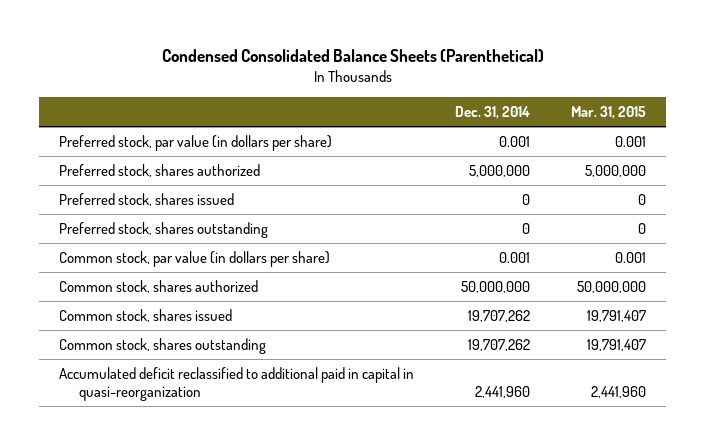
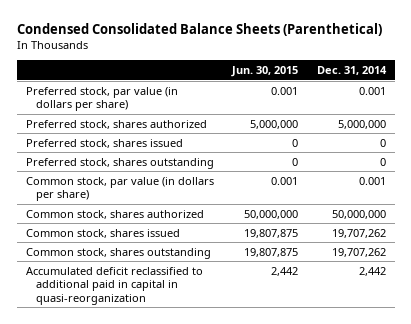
- | Dec. 31, 2014 | Mar. 31, 2015
+ | Jun. 30, 2015 | Dec. 31, 2014
- Accumulated deficit reclassified to additional paid in capital in quasi-reorganization | 2,441,960 | 2,441,960
+ Accumulated deficit reclassified to additional paid in capital in quasi-reorganization | 2,442 | 2,442

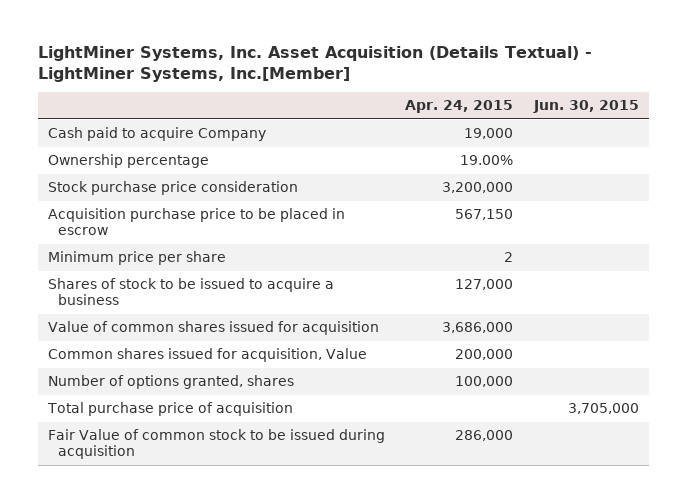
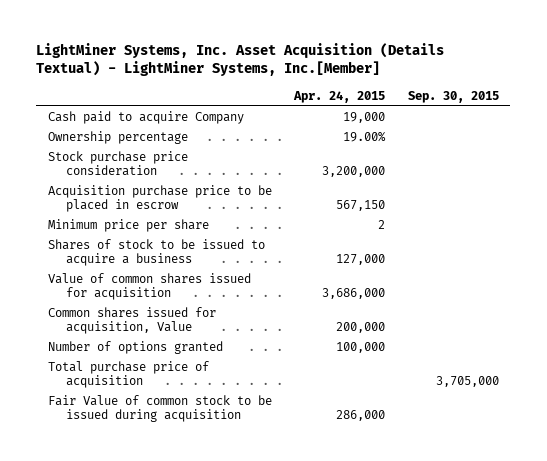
- | Apr. 24, 2015 | Jun. 30, 2015
+ | Apr. 24, 2015 | Sep. 30, 2015
- Number of options granted, shares | 100,000 |
+ Number of options granted | 100,000 |

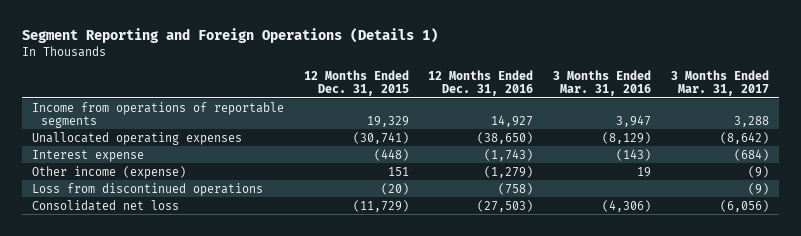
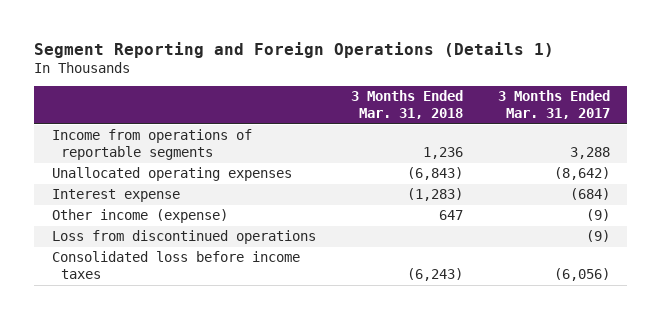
- | 12 Months Ended Dec. 31, 2015 | 12 Months Ended Dec. 31, 2016 | 3 Months Ended Mar. 31, 2016 | 3 Months Ended Mar. 31, 2017
+ | 3 Months Ended Mar. 31, 2018 | 3 Months Ended Mar. 31, 2017
- Consolidated net loss | (11,729) | (27,503) | (4,306) | (6,056)
+ Consolidated loss before income taxes | (6,243) | (6,056)

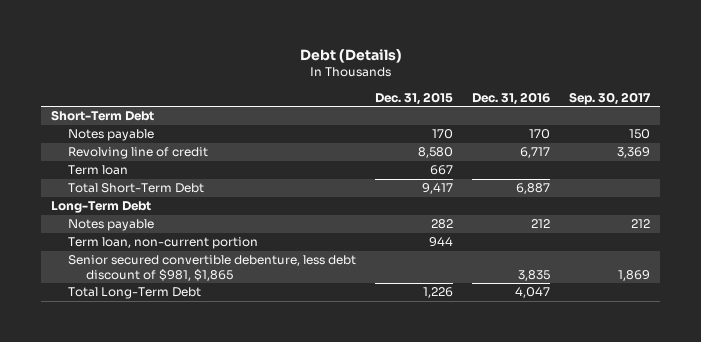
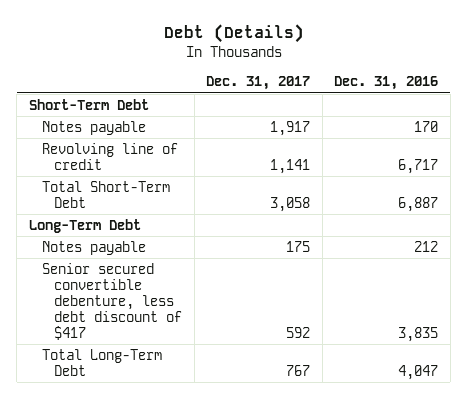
- | Dec. 31, 2015 | Dec. 31, 2016 | Sep. 30, 2017
+ | Dec. 31, 2017 | Dec. 31, 2016
- Term loan | 667 | |
- Term loan, non-current portion | 944 | |
- Senior secured convertible debenture, less debt discount of $981, $1,865 | | 3,835 | 1,869
+ Senior secured convertible debenture, less debt discount of $417 | 592 | 3,835

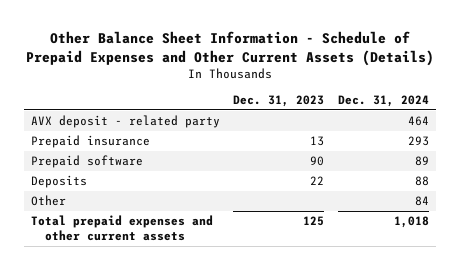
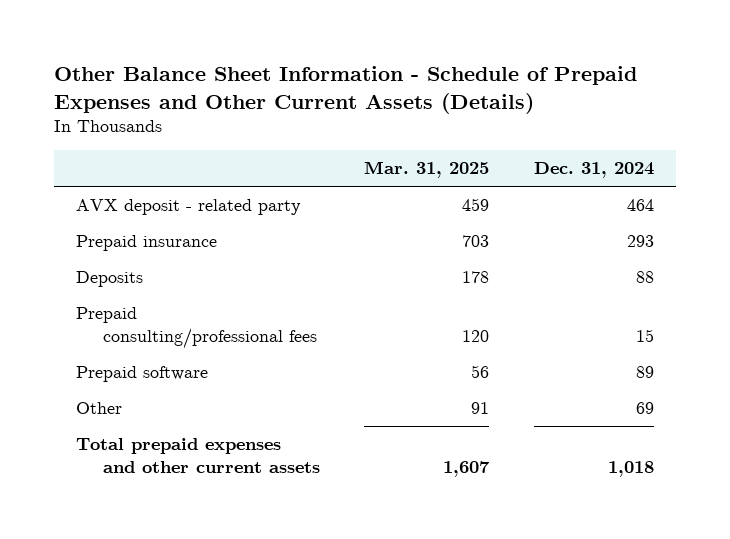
- | Dec. 31, 2023 | Dec. 31, 2024
+ | Mar. 31, 2025 | Dec. 31, 2024
- Other | | 84
+ Prepaid consulting/professional fees | 120 | 15
moved down: Prepaid software | 56 | 89
+ Other | 91 | 69

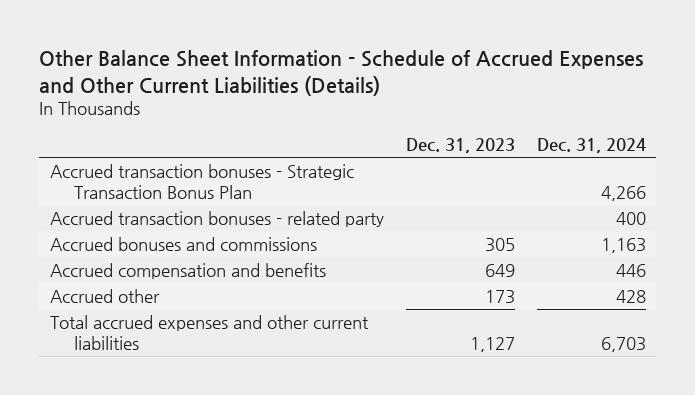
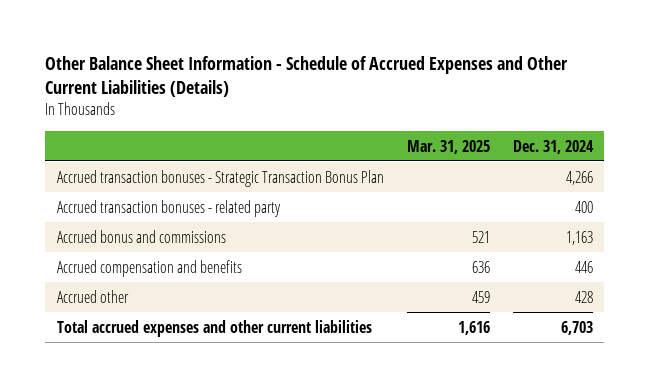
- | Dec. 31, 2023 | Dec. 31, 2024
+ | Mar. 31, 2025 | Dec. 31, 2024
- Accrued bonuses and commissions | 305 | 1,163
+ Accrued bonus and commissions | 521 | 1,163

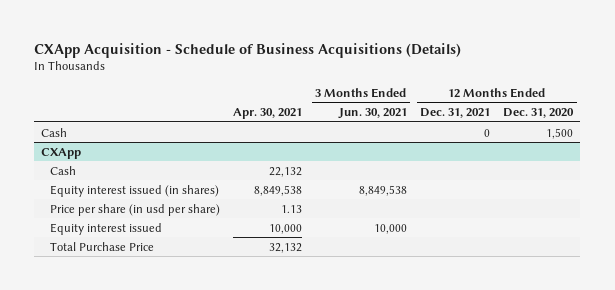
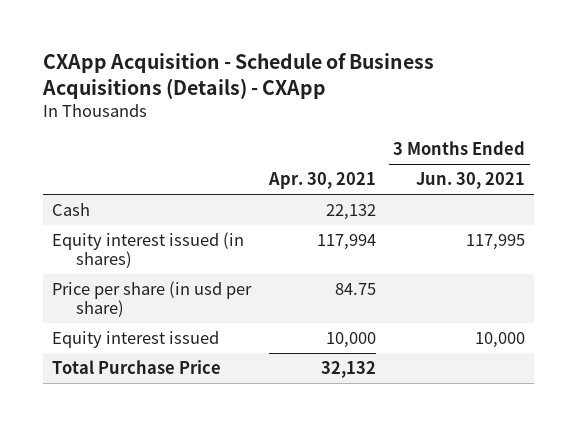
- CXApp Acquisition - Schedule of Business Acquisitions (Details)
+ CXApp Acquisition - Schedule of Business Acquisitions (Details) - CXApp
- | Apr. 30, 2021 | 3 Months Ended Jun. 30, 2021 | 12 Months Ended Dec. 31, 2021 | 12 Months Ended Dec. 31, 2020
+ | Apr. 30, 2021 | 3 Months Ended Jun. 30, 2021
- Cash | | | 0 | 1,500
- CXApp
- Equity interest issued (in shares) | 8,849,538 | 8,849,538 | |
- Price per share (in usd per share) | 1.13 | | |
+ Equity interest issued (in shares) | 117,994 | 117,995
+ Price per share (in usd per share) | 84.75 |

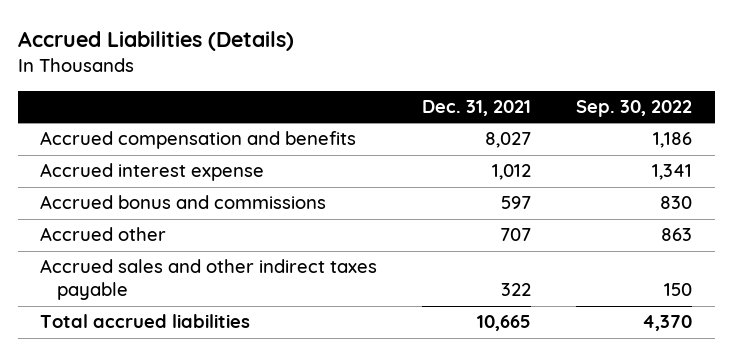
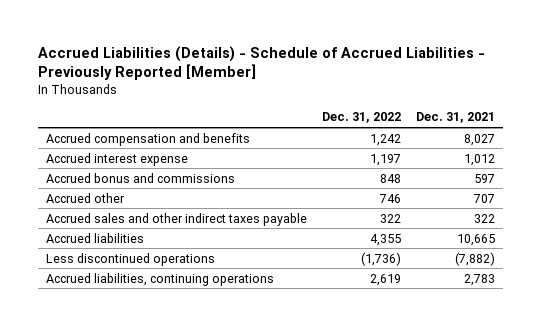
- Accrued Liabilities (Details)
+ Accrued Liabilities (Details) - Schedule of Accrued Liabilities - Previously Reported [Member]
- | Dec. 31, 2021 | Sep. 30, 2022
+ | Dec. 31, 2022 | Dec. 31, 2021
- Total accrued liabilities | 10,665 | 4,370
+ Accrued liabilities | 4,355 | 10,665
+ Less discontinued operations | (1,736) | (7,882)
+ Accrued liabilities, continuing operations | 2,619 | 2,783

